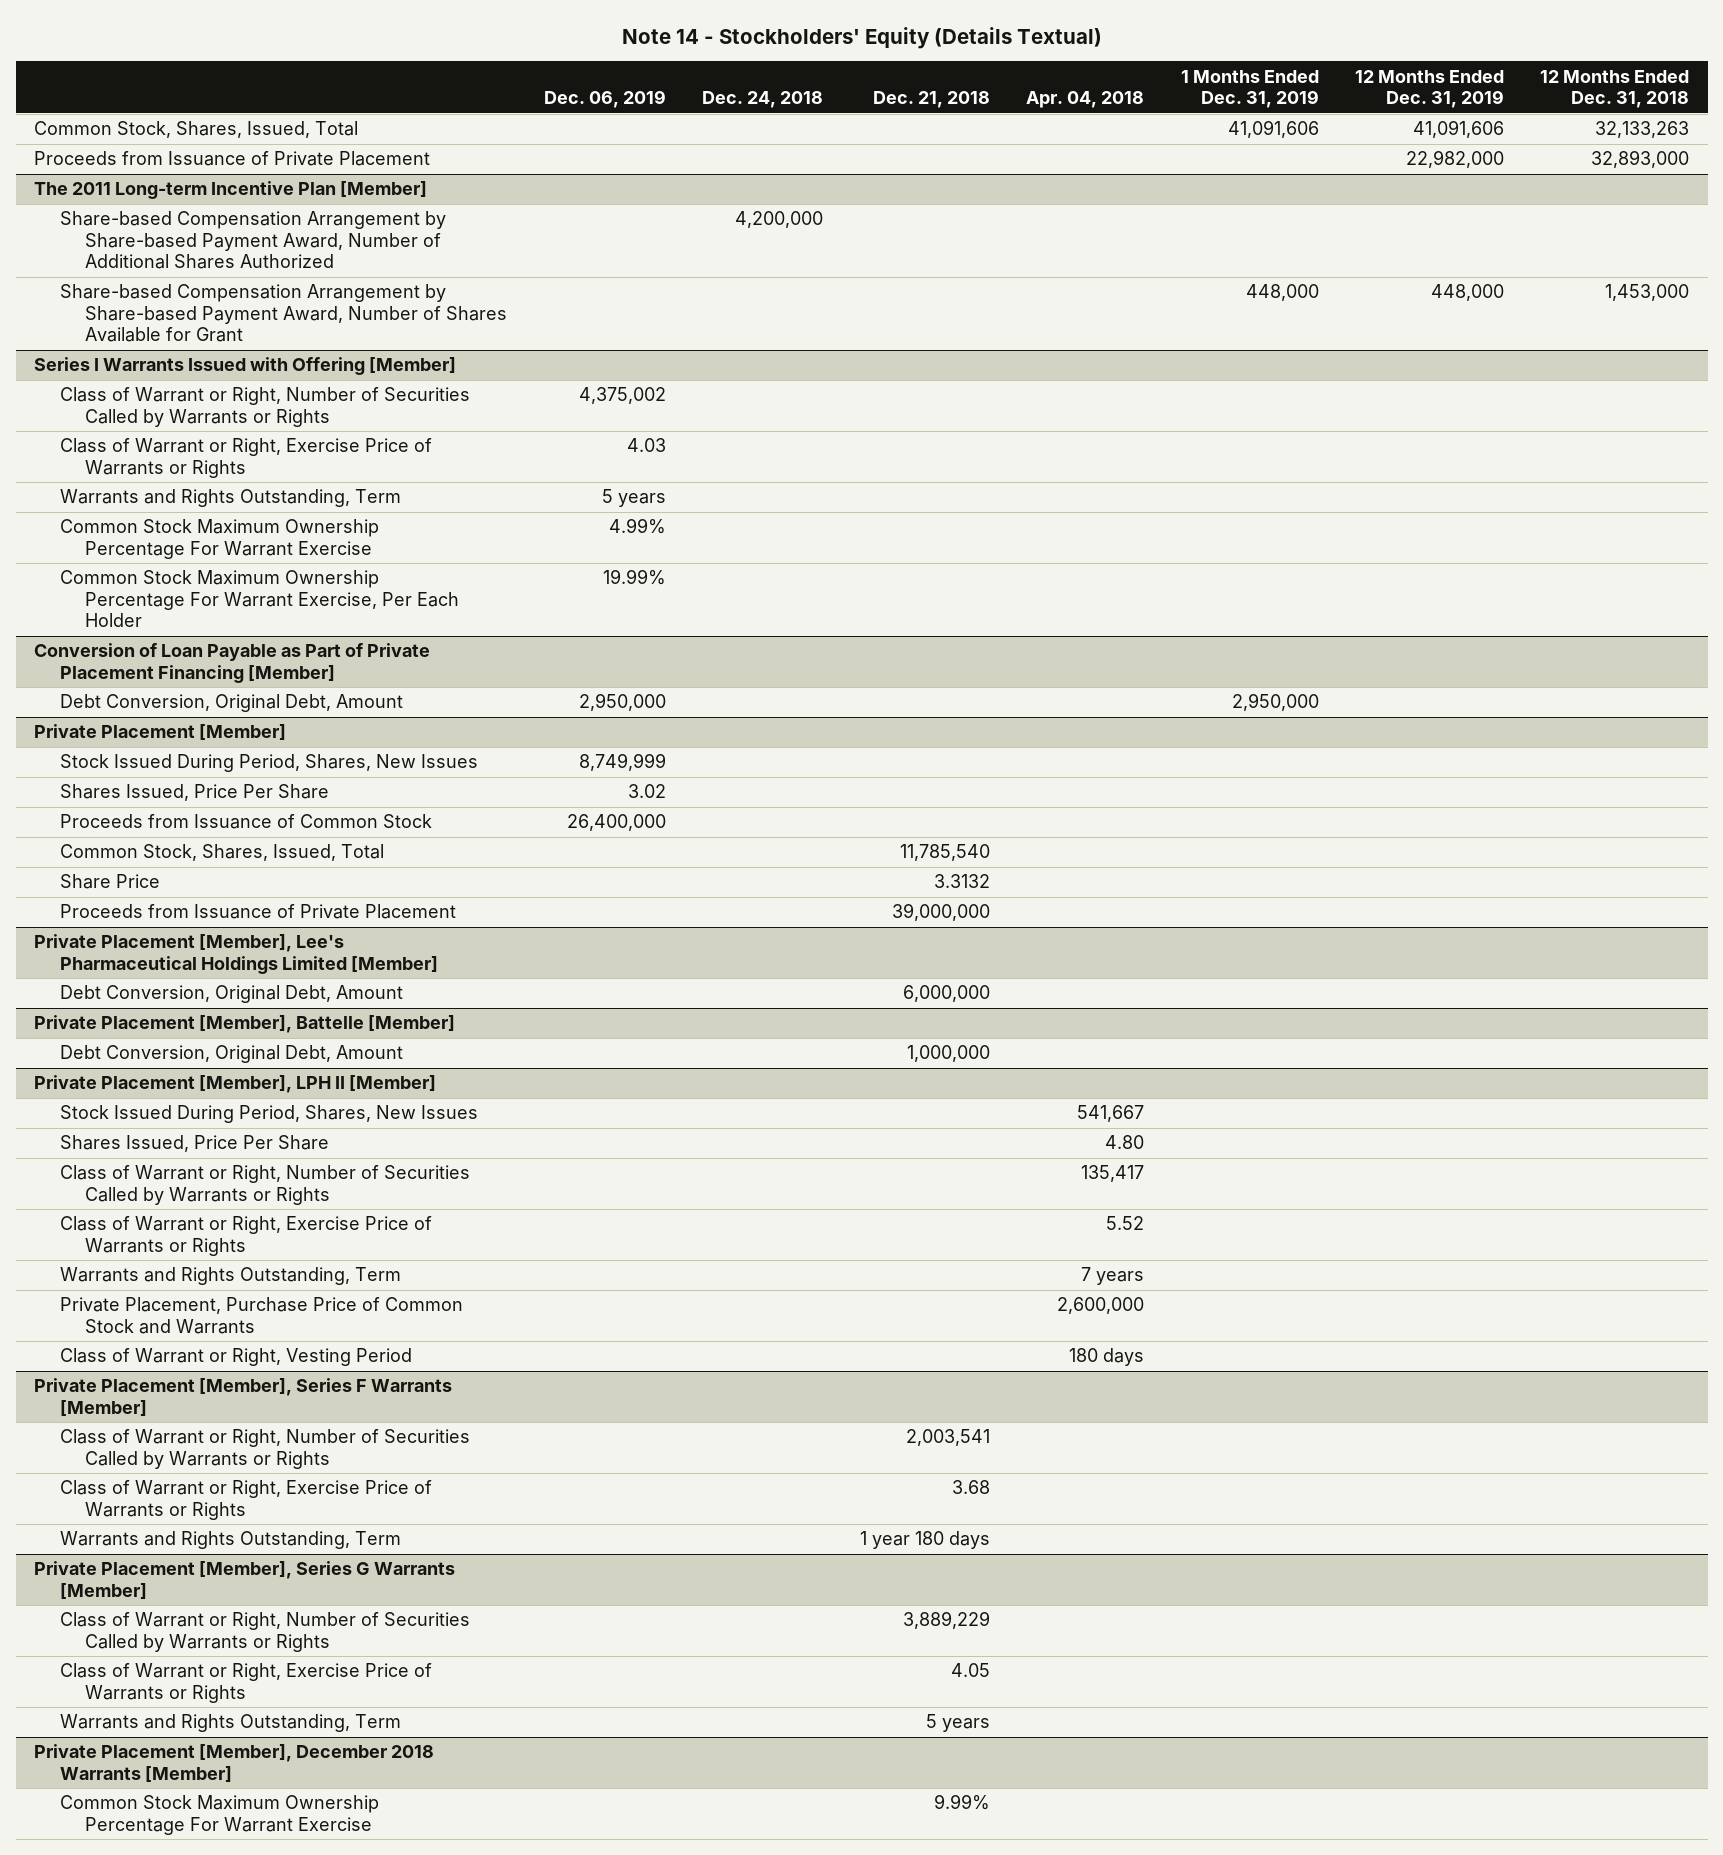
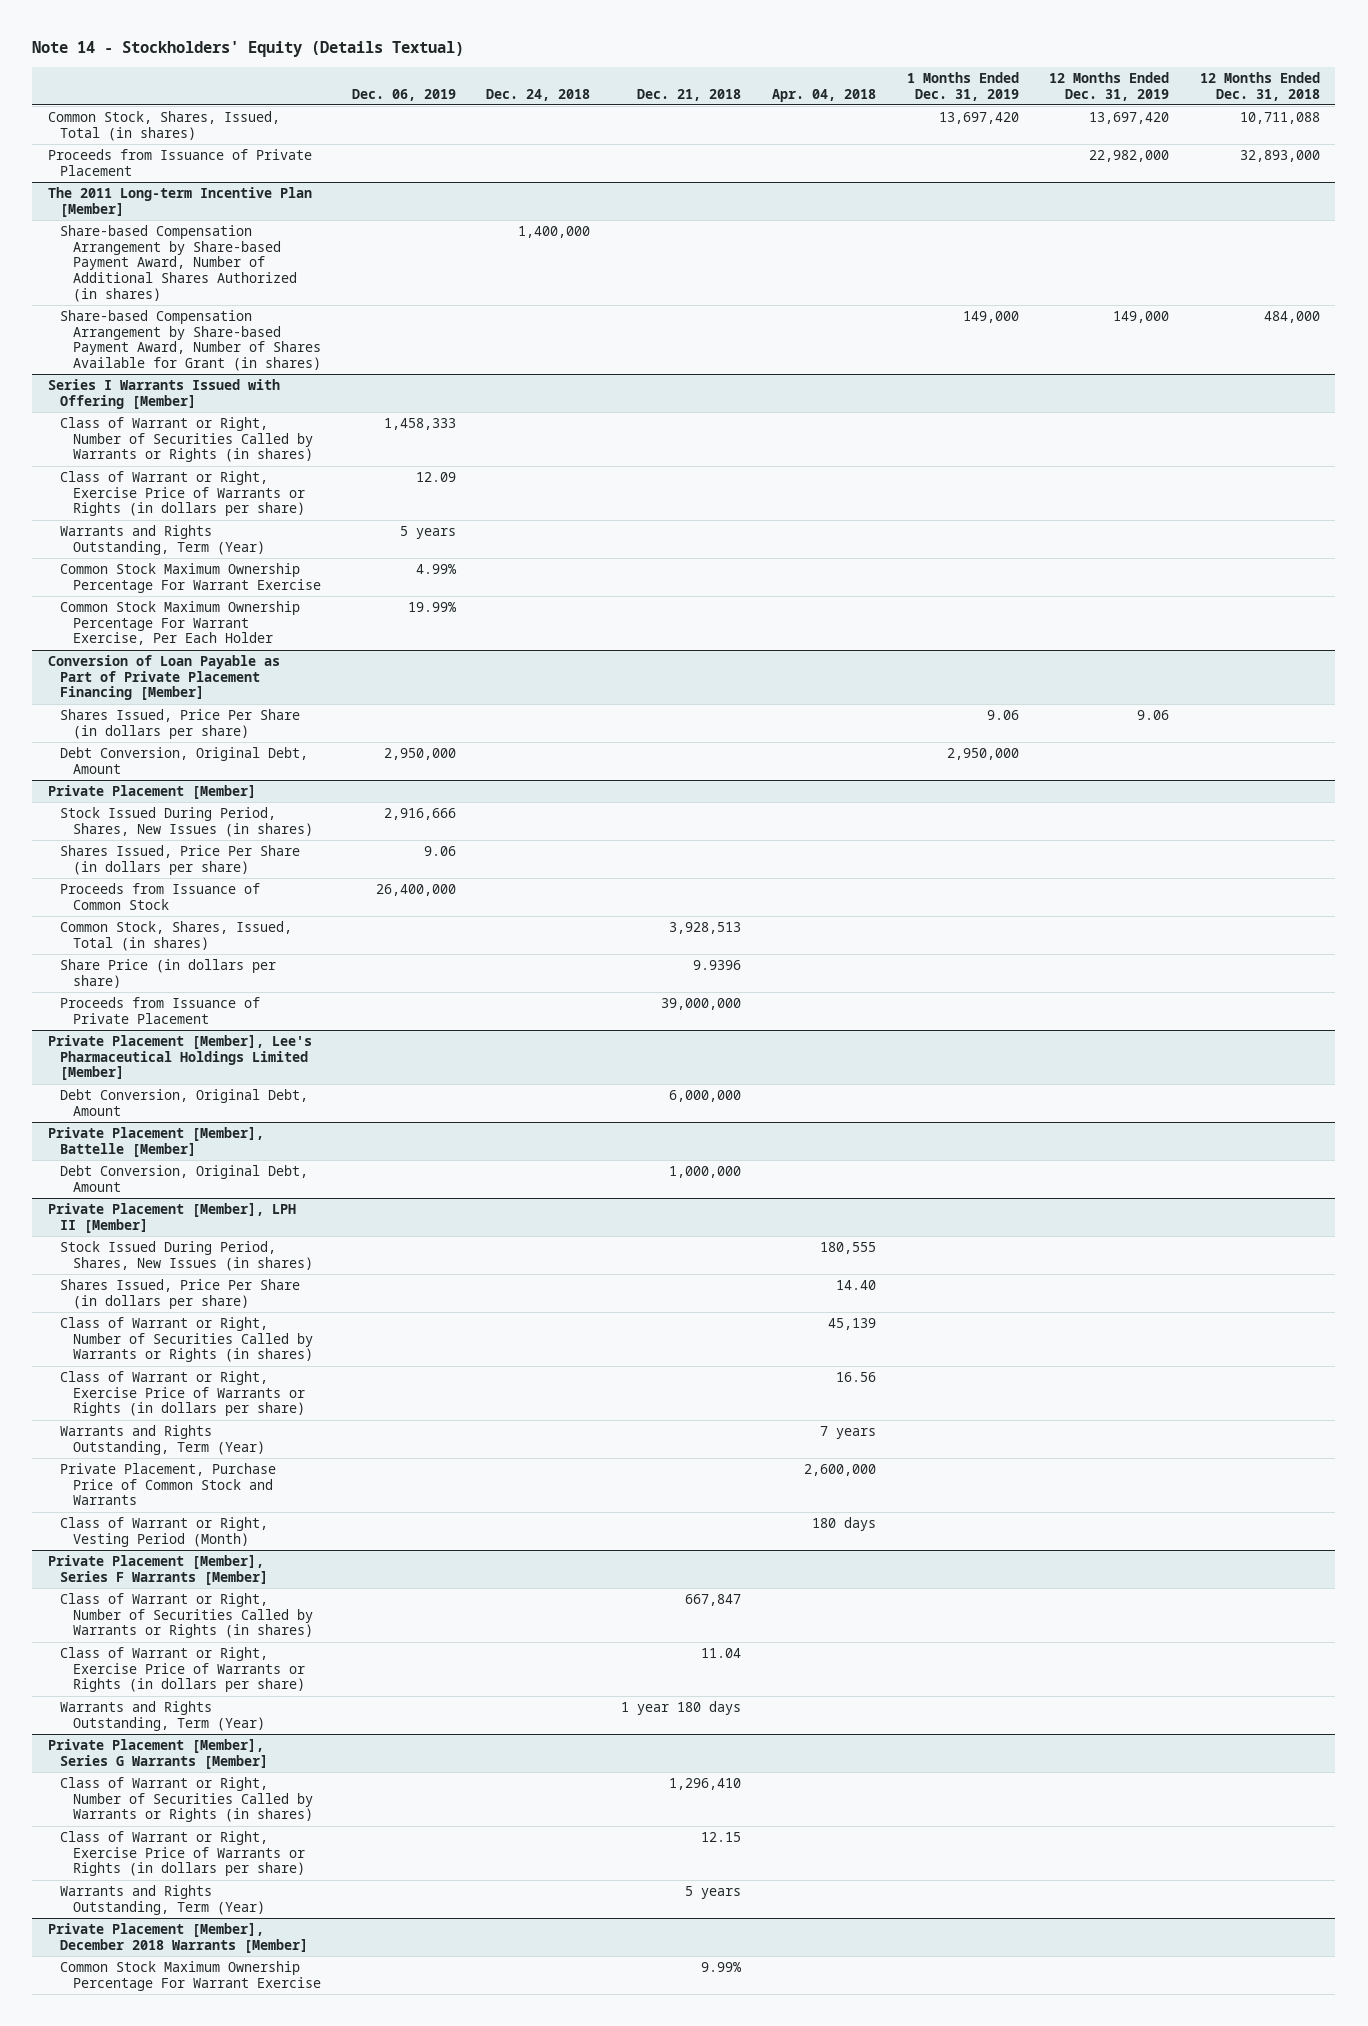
- Common Stock, Shares, Issued, Total | | | | | 41,091,606 | 41,091,606 | 32,133,263
+ Common Stock, Shares, Issued, Total (in shares) | | | | | 13,697,420 | 13,697,420 | 10,711,088
@ The 2011 Long-term Incentive Plan [Member]
- Share-based Compensation Arrangement by Share-based Payment Award, Number of Additional Shares Authorized | | 4,200,000 | | | | |
- Share-based Compensation Arrangement by Share-based Payment Award, Number of Shares Available for Grant | | | | | 448,000 | 448,000 | 1,453,000
+ Share-based Compensation Arrangement by Share-based Payment Award, Number of Additional Shares Authorized (in shares) | | 1,400,000 | | | | |
+ Share-based Compensation Arrangement by Share-based Payment Award, Number of Shares Available for Grant (in shares) | | | | | 149,000 | 149,000 | 484,000
@ Series I Warrants Issued with Offering [Member]
- Class of Warrant or Right, Number of Securities Called by Warrants or Rights | 4,375,002 | | | | | |
- Class of Warrant or Right, Exercise Price of Warrants or Rights | 4.03 | | | | | |
- Warrants and Rights Outstanding, Term | 5 years | | | | | |
+ Class of Warrant or Right, Number of Securities Called by Warrants or Rights (in shares) | 1,458,333 | | | | | |
+ Class of Warrant or Right, Exercise Price of Warrants or Rights (in dollars per share) | 12.09 | | | | | |
+ Warrants and Rights Outstanding, Term (Year) | 5 years | | | | | |
@ Conversion of Loan Payable as Part of Private Placement Financing [Member]
+ Shares Issued, Price Per Share (in dollars per share) | | | | | 9.06 | 9.06 |
@ Private Placement [Member]
- Stock Issued During Period, Shares, New Issues | 8,749,999 | | | | | |
- Shares Issued, Price Per Share | 3.02 | | | | | |
+ Stock Issued During Period, Shares, New Issues (in shares) | 2,916,666 | | | | | |
+ Shares Issued, Price Per Share (in dollars per share) | 9.06 | | | | | |
- Common Stock, Shares, Issued, Total | | | 11,785,540 | | | |
- Share Price | | | 3.3132 | | | |
+ Common Stock, Shares, Issued, Total (in shares) | | | 3,928,513 | | | |
+ Share Price (in dollars per share) | | | 9.9396 | | | |
@ Private Placement [Member], LPH II [Member]
- Stock Issued During Period, Shares, New Issues | | | | 541,667 | | |
- Shares Issued, Price Per Share | | | | 4.80 | | |
- Class of Warrant or Right, Number of Securities Called by Warrants or Rights | | | | 135,417 | | |
- Class of Warrant or Right, Exercise Price of Warrants or Rights | | | | 5.52 | | |
- Warrants and Rights Outstanding, Term | | | | 7 years | | |
+ Stock Issued During Period, Shares, New Issues (in shares) | | | | 180,555 | | |
+ Shares Issued, Price Per Share (in dollars per share) | | | | 14.40 | | |
+ Class of Warrant or Right, Number of Securities Called by Warrants or Rights (in shares) | | | | 45,139 | | |
+ Class of Warrant or Right, Exercise Price of Warrants or Rights (in dollars per share) | | | | 16.56 | | |
+ Warrants and Rights Outstanding, Term (Year) | | | | 7 years | | |
- Class of Warrant or Right, Vesting Period | | | | 180 days | | |
+ Class of Warrant or Right, Vesting Period (Month) | | | | 180 days | | |
@ Private Placement [Member], Series F Warrants [Member]
- Class of Warrant or Right, Number of Securities Called by Warrants or Rights | | | 2,003,541 | | | |
- Class of Warrant or Right, Exercise Price of Warrants or Rights | | | 3.68 | | | |
- Warrants and Rights Outstanding, Term | | | 1 year 180 days | | | |
+ Class of Warrant or Right, Number of Securities Called by Warrants or Rights (in shares) | | | 667,847 | | | |
+ Class of Warrant or Right, Exercise Price of Warrants or Rights (in dollars per share) | | | 11.04 | | | |
+ Warrants and Rights Outstanding, Term (Year) | | | 1 year 180 days | | | |
@ Private Placement [Member], Series G Warrants [Member]
- Class of Warrant or Right, Number of Securities Called by Warrants or Rights | | | 3,889,229 | | | |
- Class of Warrant or Right, Exercise Price of Warrants or Rights | | | 4.05 | | | |
- Warrants and Rights Outstanding, Term | | | 5 years | | | |
+ Class of Warrant or Right, Number of Securities Called by Warrants or Rights (in shares) | | | 1,296,410 | | | |
+ Class of Warrant or Right, Exercise Price of Warrants or Rights (in dollars per share) | | | 12.15 | | | |
+ Warrants and Rights Outstanding, Term (Year) | | | 5 years | | | |

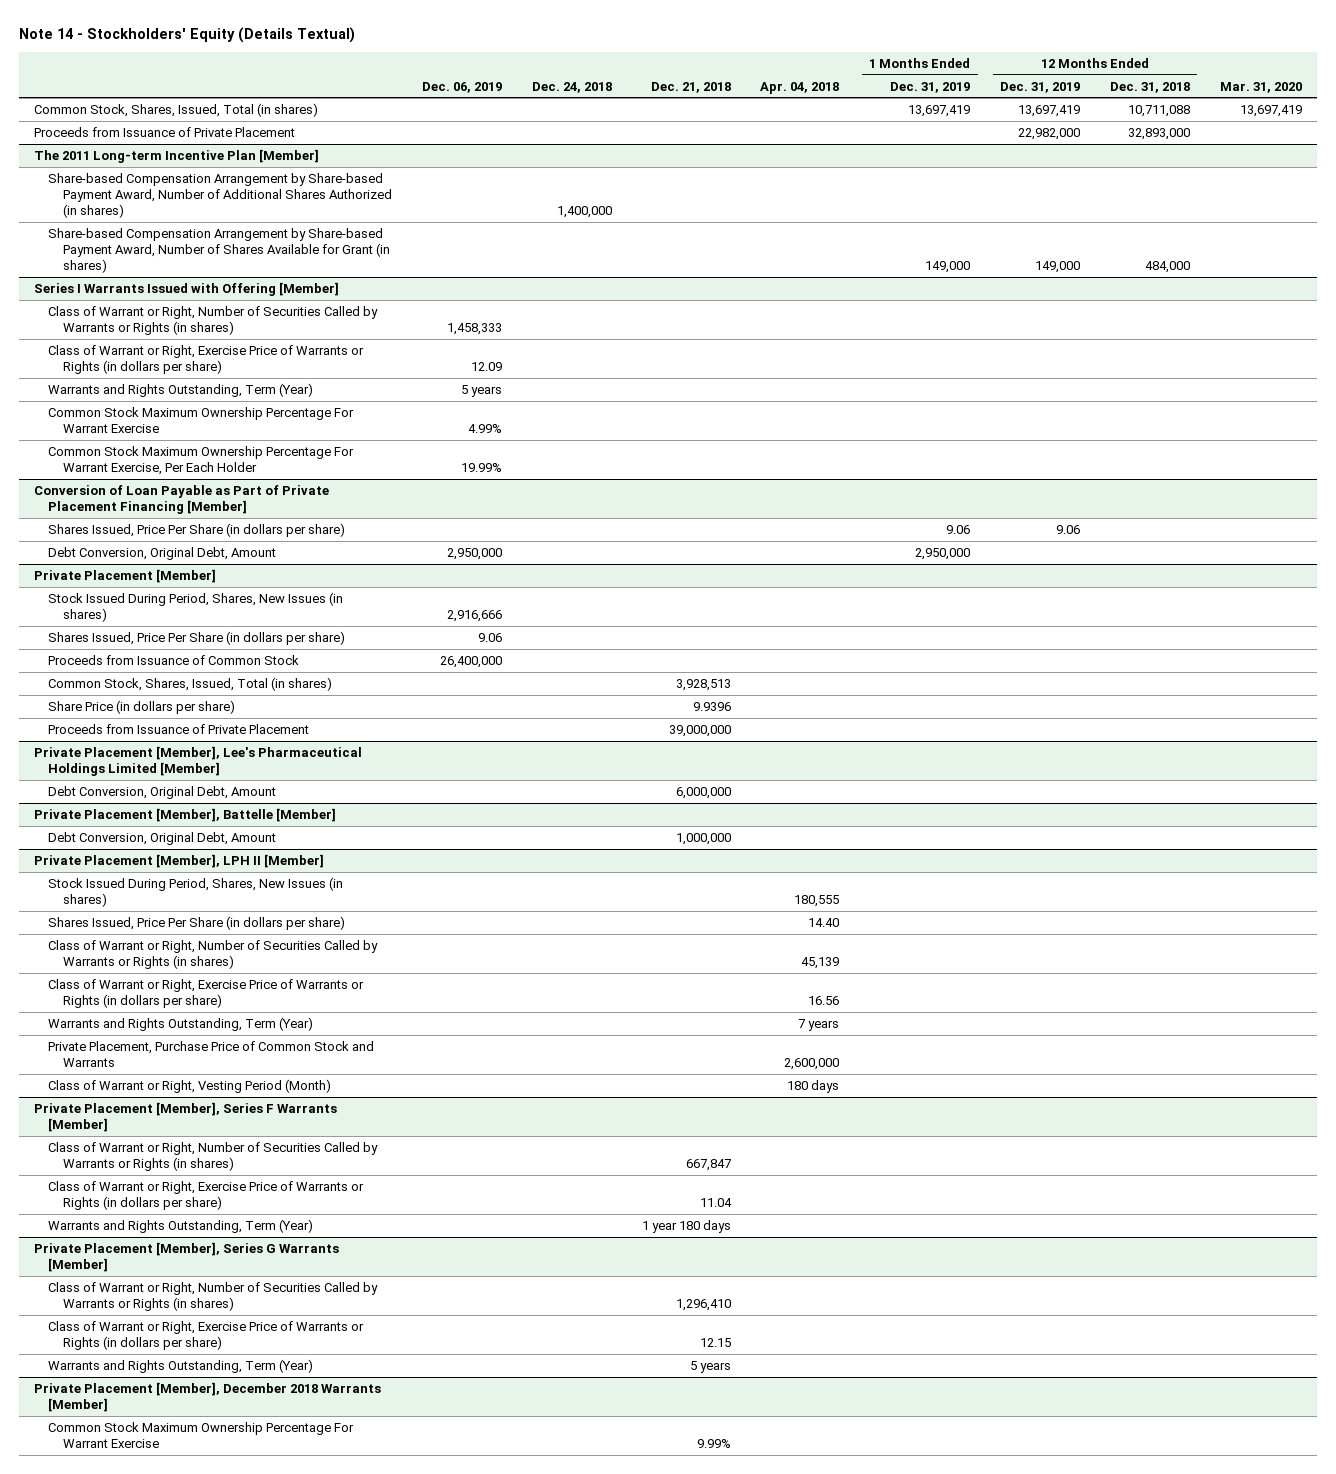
- | Dec. 06, 2019 | Dec. 24, 2018 | Dec. 21, 2018 | Apr. 04, 2018 | 1 Months Ended Dec. 31, 2019 | 12 Months Ended Dec. 31, 2019 | 12 Months Ended Dec. 31, 2018
+ | Dec. 06, 2019 | Dec. 24, 2018 | Dec. 21, 2018 | Apr. 04, 2018 | 1 Months Ended Dec. 31, 2019 | 12 Months Ended Dec. 31, 2019 | 12 Months Ended Dec. 31, 2018 | Mar. 31, 2020
- Common Stock, Shares, Issued, Total (in shares) | | | | | 13,697,420 | 13,697,420 | 10,711,088
+ Common Stock, Shares, Issued, Total (in shares) | | | | | 13,697,419 | 13,697,419 | 10,711,088 | 13,697,419

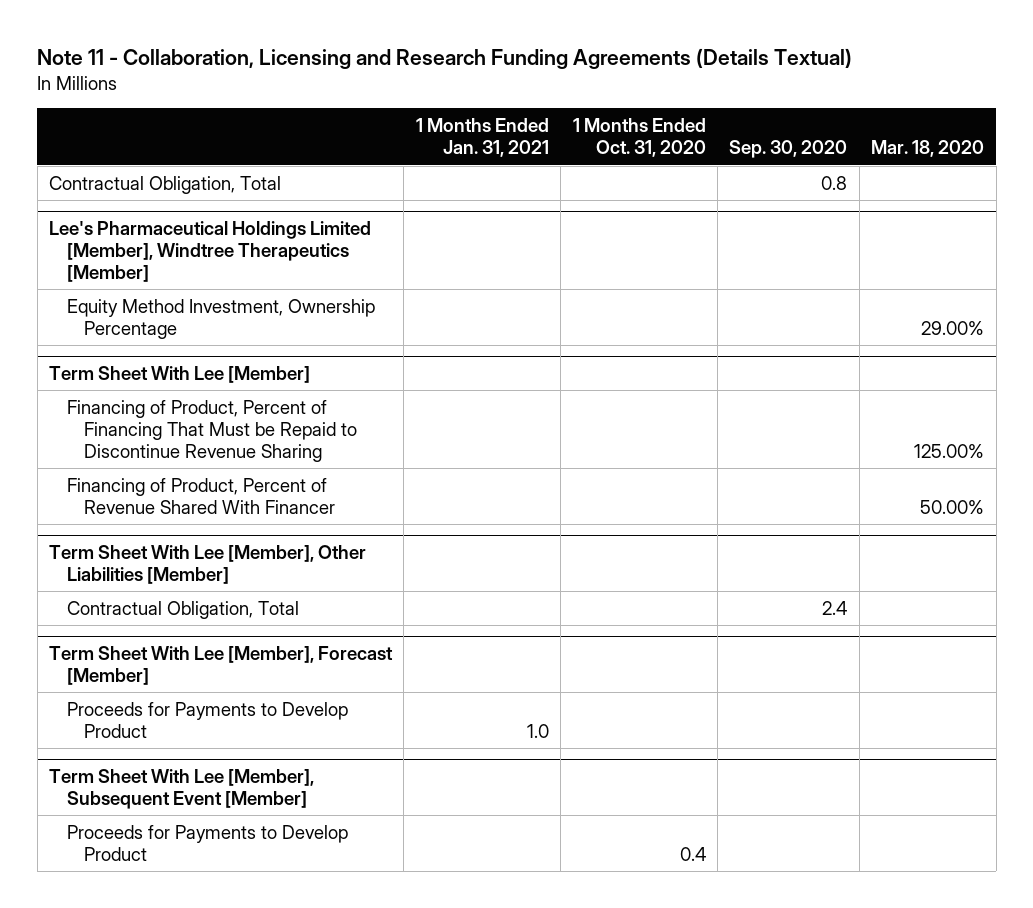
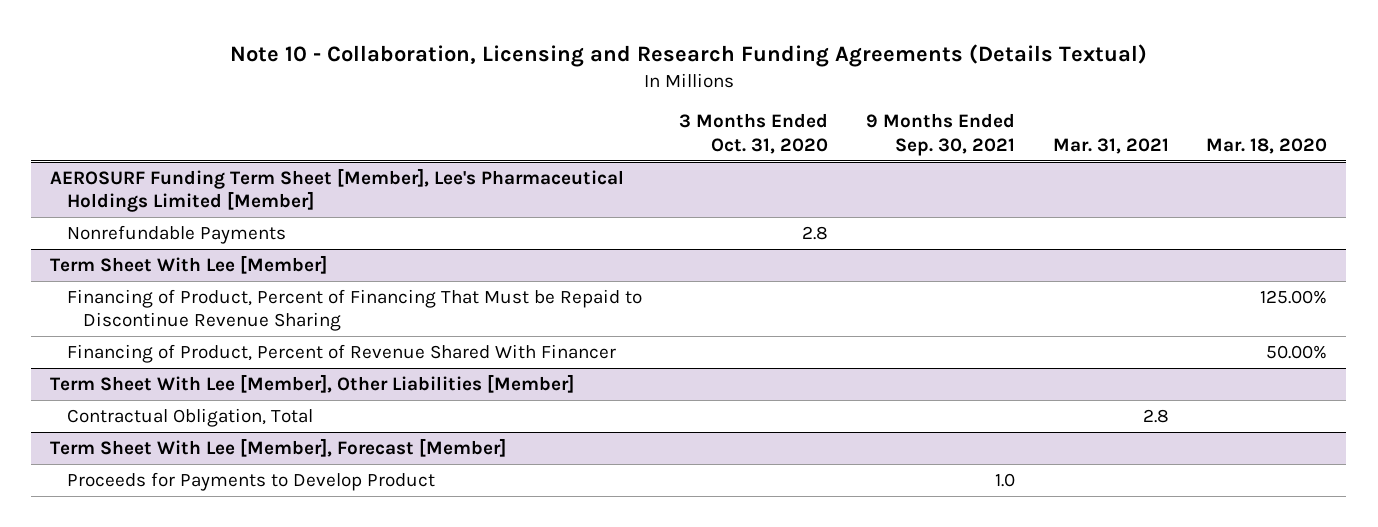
- Note 11 - Collaboration, Licensing and Research Funding Agreements (Details Textual)
+ Note 10 - Collaboration, Licensing and Research Funding Agreements (Details Textual)
- | 1 Months Ended Jan. 31, 2021 | 1 Months Ended Oct. 31, 2020 | Sep. 30, 2020 | Mar. 18, 2020
+ | 3 Months Ended Oct. 31, 2020 | 9 Months Ended Sep. 30, 2021 | Mar. 31, 2021 | Mar. 18, 2020
- Contractual Obligation, Total | | | 0.8 |
- Lee's Pharmaceutical Holdings Limited [Member], Windtree Therapeutics [Member]
- Equity Method Investment, Ownership Percentage | | | | 29.00%
+ AEROSURF Funding Term Sheet [Member], Lee's Pharmaceutical Holdings Limited [Member]
+ Nonrefundable Payments | 2.8 | | |
- Term Sheet With Lee [Member], Subsequent Event [Member]
- Proceeds for Payments to Develop Product | | 0.4 | |

